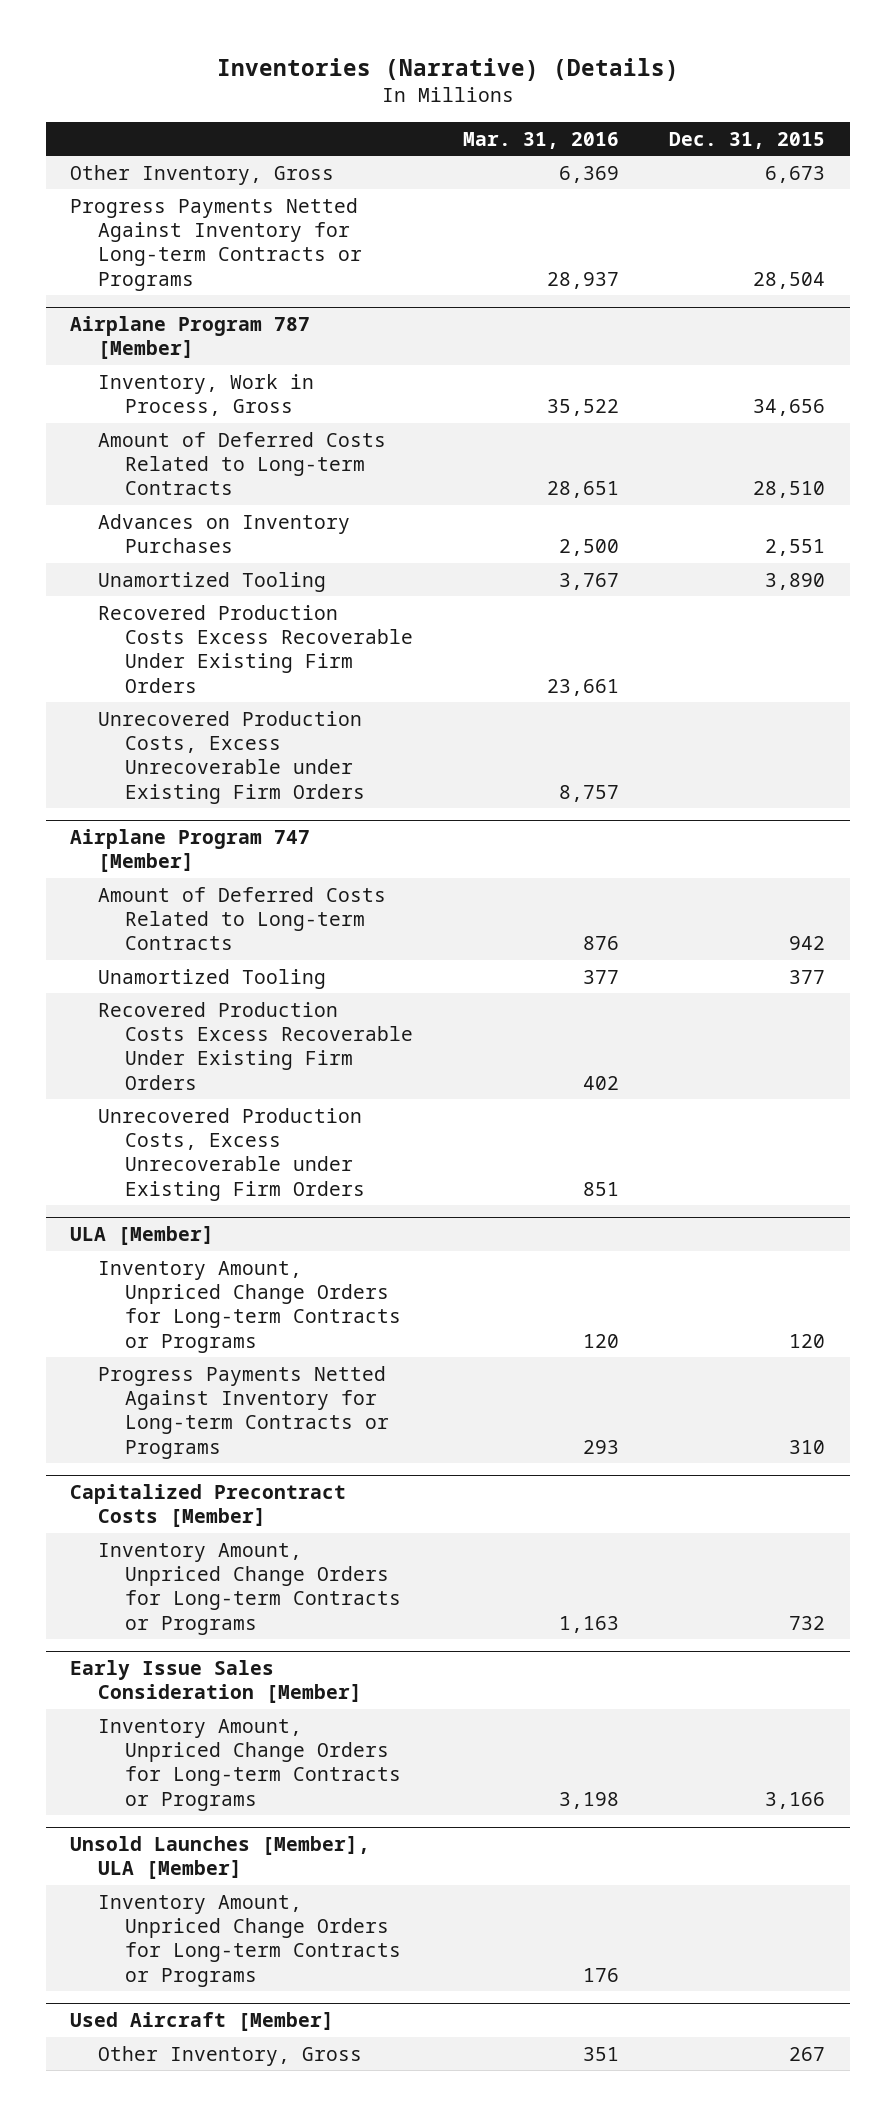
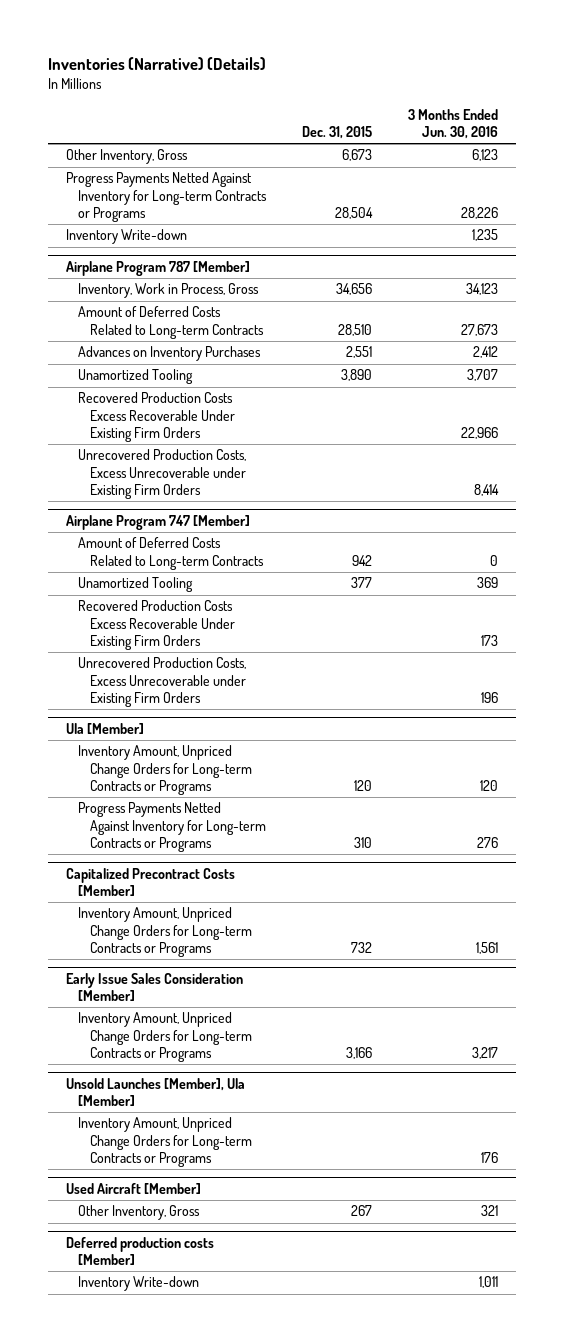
- | Mar. 31, 2016 | Dec. 31, 2015
+ | Dec. 31, 2015 | 3 Months Ended Jun. 30, 2016
+ Inventory Write-down | | 1,235
- ULA [Member]
+ Ula [Member]
- Unsold Launches [Member], ULA [Member]
+ Unsold Launches [Member], Ula [Member]
+ Deferred production costs [Member]
+ Inventory Write-down | | 1,011

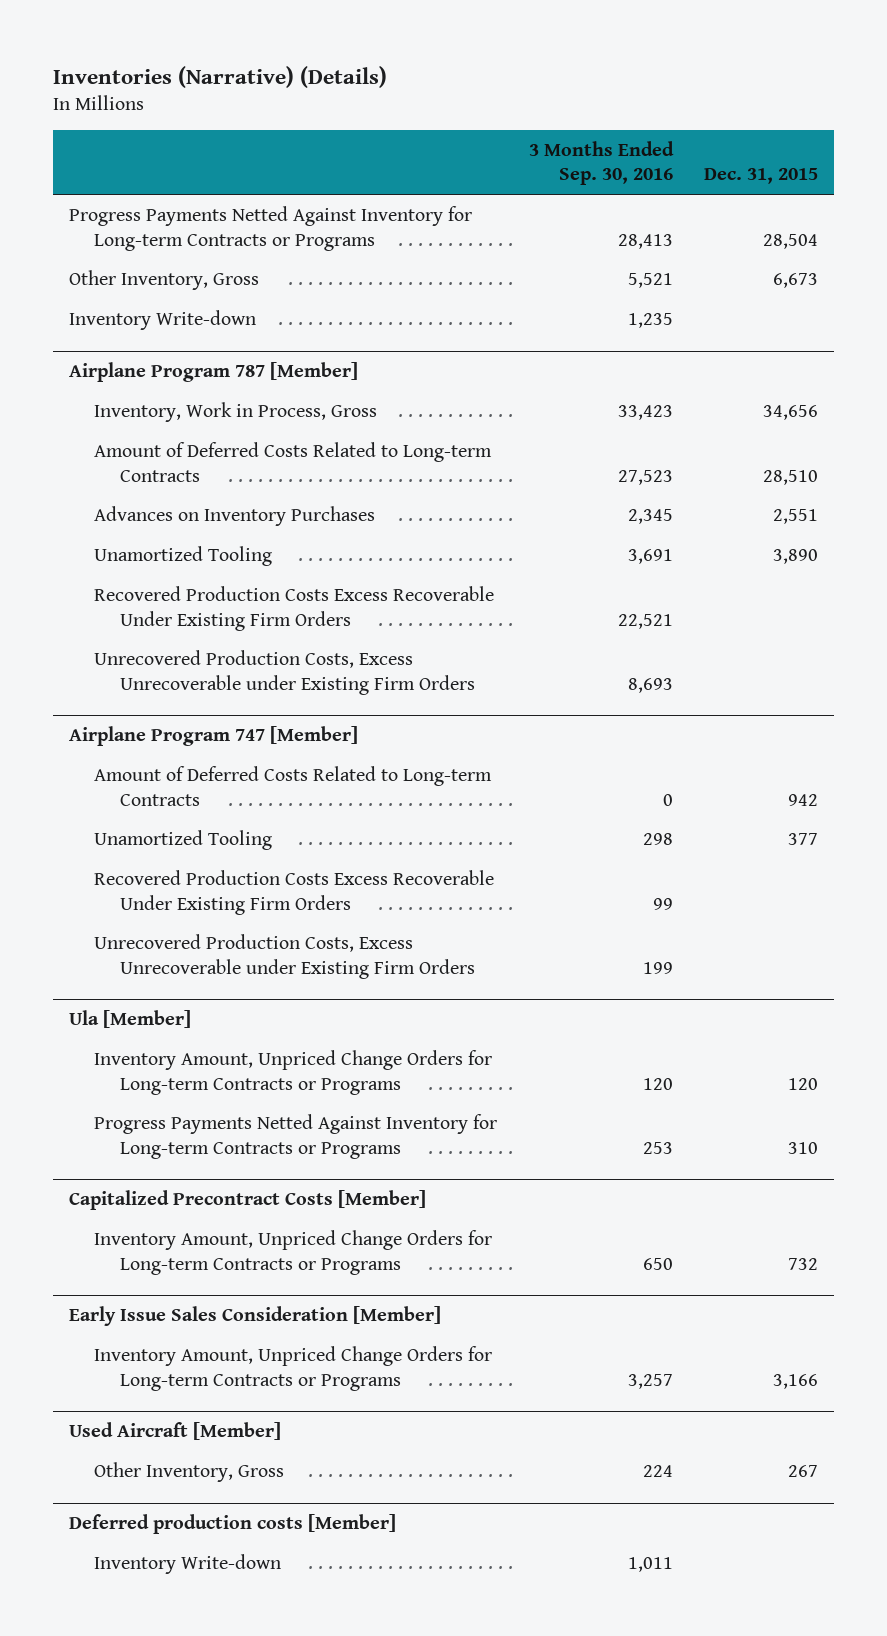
- | Dec. 31, 2015 | 3 Months Ended Jun. 30, 2016
+ | 3 Months Ended Sep. 30, 2016 | Dec. 31, 2015
moved down: Other Inventory, Gross | 5,521 | 6,673
- Unsold Launches [Member], Ula [Member]
- Inventory Amount, Unpriced Change Orders for Long-term Contracts or Programs | | 176

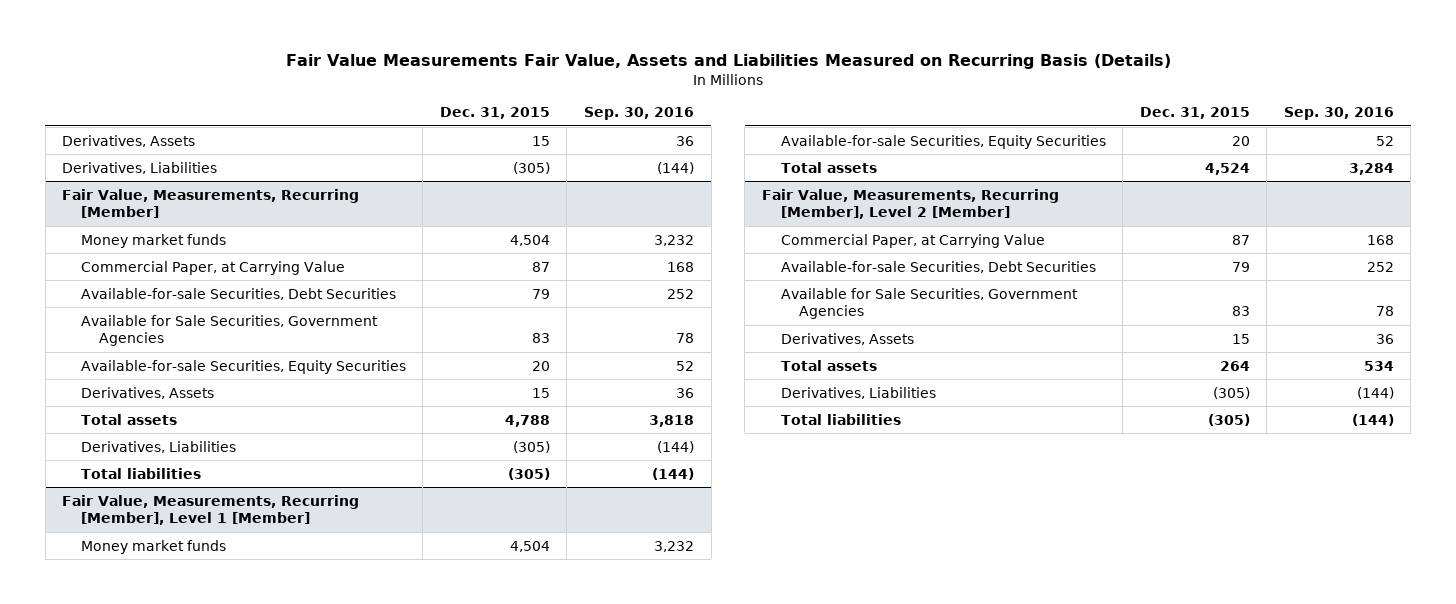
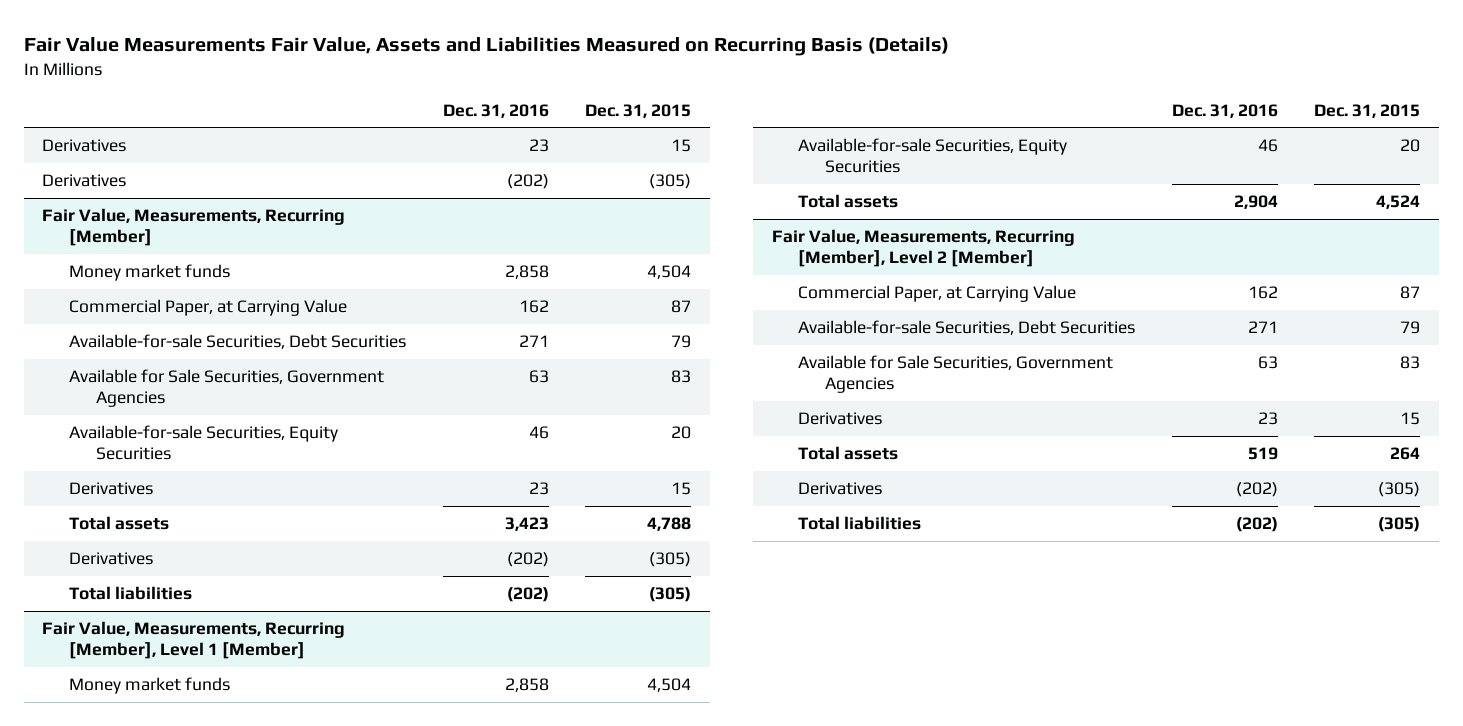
- | Dec. 31, 2015 | Sep. 30, 2016
+ | Dec. 31, 2016 | Dec. 31, 2015
- Derivatives, Assets | 15 | 36
- Derivatives, Liabilities | (305) | (144)
+ Derivatives | 23 | 15
+ Derivatives | (202) | (305)
@ Fair Value, Measurements, Recurring [Member]
- Derivatives, Assets | 15 | 36
+ Derivatives | 23 | 15
- Derivatives, Liabilities | (305) | (144)
+ Derivatives | (202) | (305)
@ Fair Value, Measurements, Recurring [Member], Level 2 [Member]
- Derivatives, Assets | 15 | 36
+ Derivatives | 23 | 15
- Derivatives, Liabilities | (305) | (144)
+ Derivatives | (202) | (305)

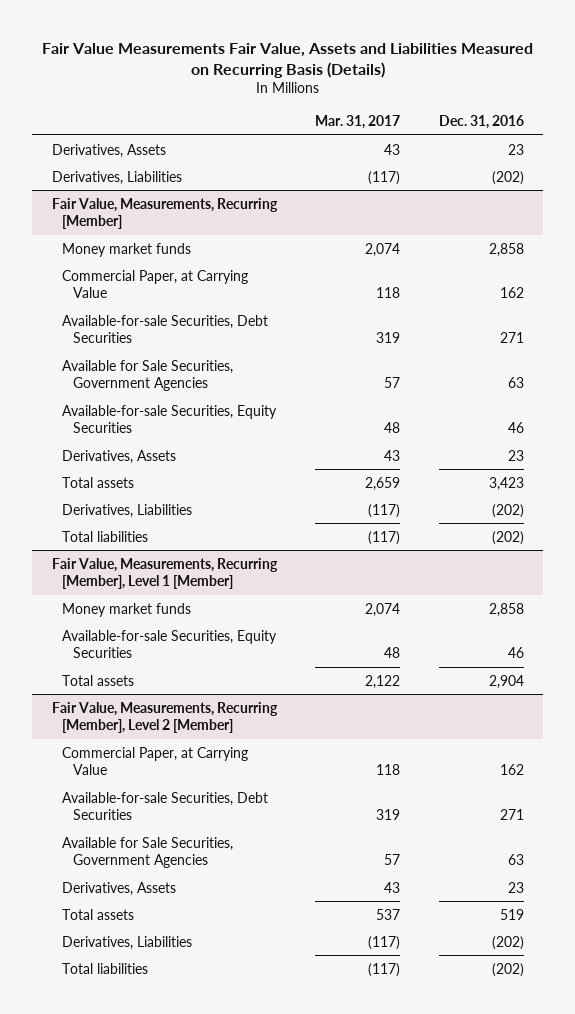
- | Dec. 31, 2016 | Dec. 31, 2015
+ | Mar. 31, 2017 | Dec. 31, 2016
- Derivatives | 23 | 15
- Derivatives | (202) | (305)
+ Derivatives, Assets | 43 | 23
+ Derivatives, Liabilities | (117) | (202)
@ Fair Value, Measurements, Recurring [Member]
- Derivatives | 23 | 15
+ Derivatives, Assets | 43 | 23
- Derivatives | (202) | (305)
+ Derivatives, Liabilities | (117) | (202)
@ Fair Value, Measurements, Recurring [Member], Level 2 [Member]
- Derivatives | 23 | 15
+ Derivatives, Assets | 43 | 23
- Derivatives | (202) | (305)
+ Derivatives, Liabilities | (117) | (202)

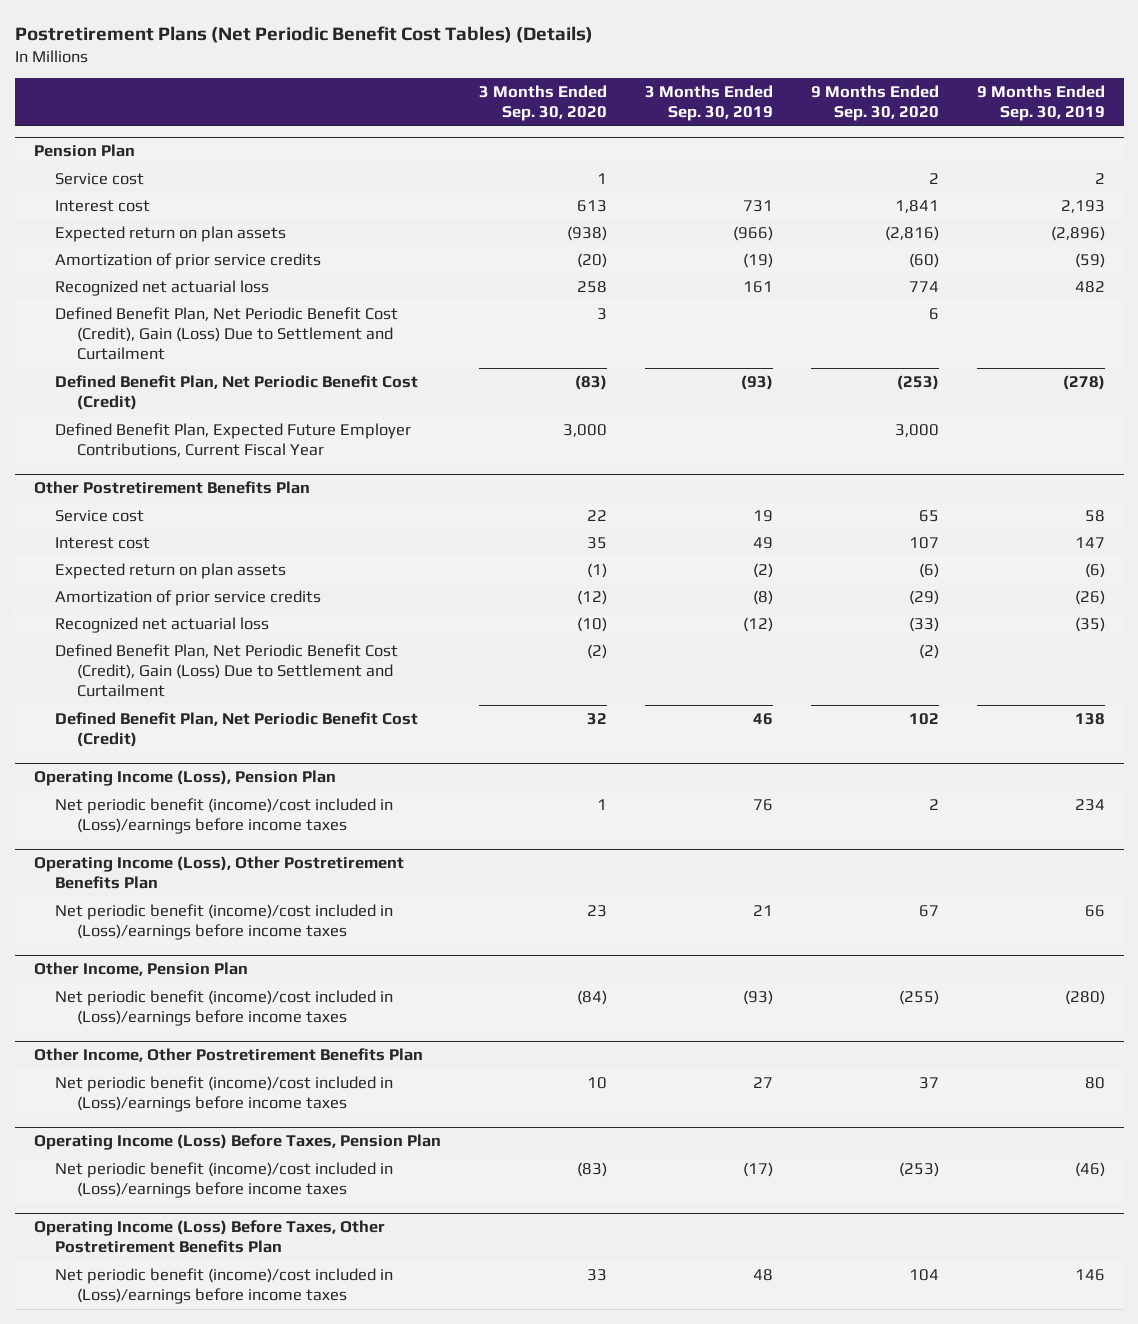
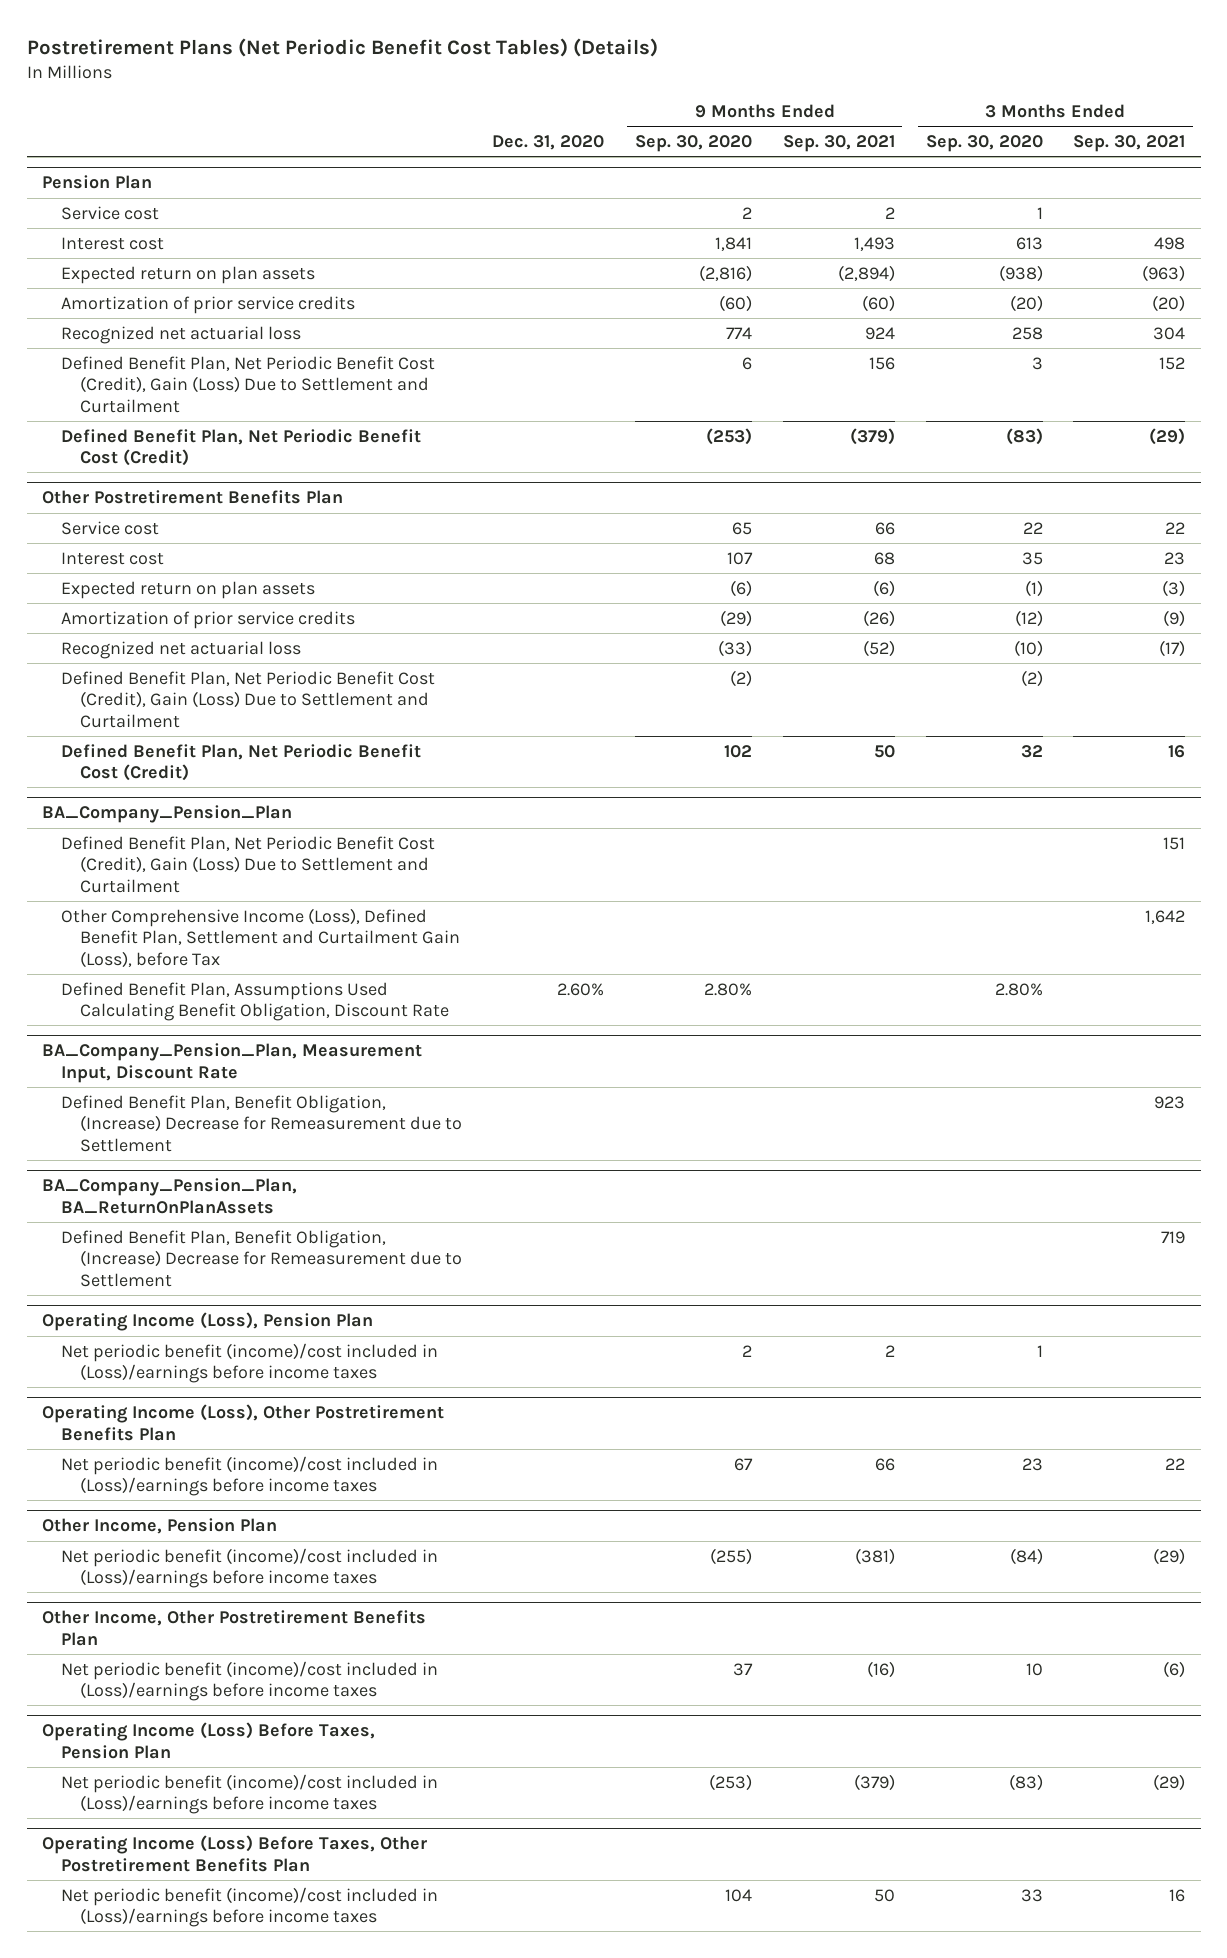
- | 3 Months Ended Sep. 30, 2020 | 3 Months Ended Sep. 30, 2019 | 9 Months Ended Sep. 30, 2020 | 9 Months Ended Sep. 30, 2019
+ | Dec. 31, 2020 | 9 Months Ended Sep. 30, 2020 | 9 Months Ended Sep. 30, 2021 | 3 Months Ended Sep. 30, 2020 | 3 Months Ended Sep. 30, 2021
@ Pension Plan
- Defined Benefit Plan, Expected Future Employer Contributions, Current Fiscal Year | 3,000 | | 3,000 |
+ BA_Company_Pension_Plan
+ Defined Benefit Plan, Net Periodic Benefit Cost (Credit), Gain (Loss) Due to Settlement and Curtailment | | | | | 151
+ Other Comprehensive Income (Loss), Defined Benefit Plan, Settlement and Curtailment Gain (Loss), before Tax | | | | | 1,642
+ Defined Benefit Plan, Assumptions Used Calculating Benefit Obligation, Discount Rate | 2.60% | 2.80% | | 2.80% |
+ BA_Company_Pension_Plan, Measurement Input, Discount Rate
+ Defined Benefit Plan, Benefit Obligation, (Increase) Decrease for Remeasurement due to Settlement | | | | | 923
+ BA_Company_Pension_Plan, BA_ReturnOnPlanAssets
+ Defined Benefit Plan, Benefit Obligation, (Increase) Decrease for Remeasurement due to Settlement | | | | | 719

